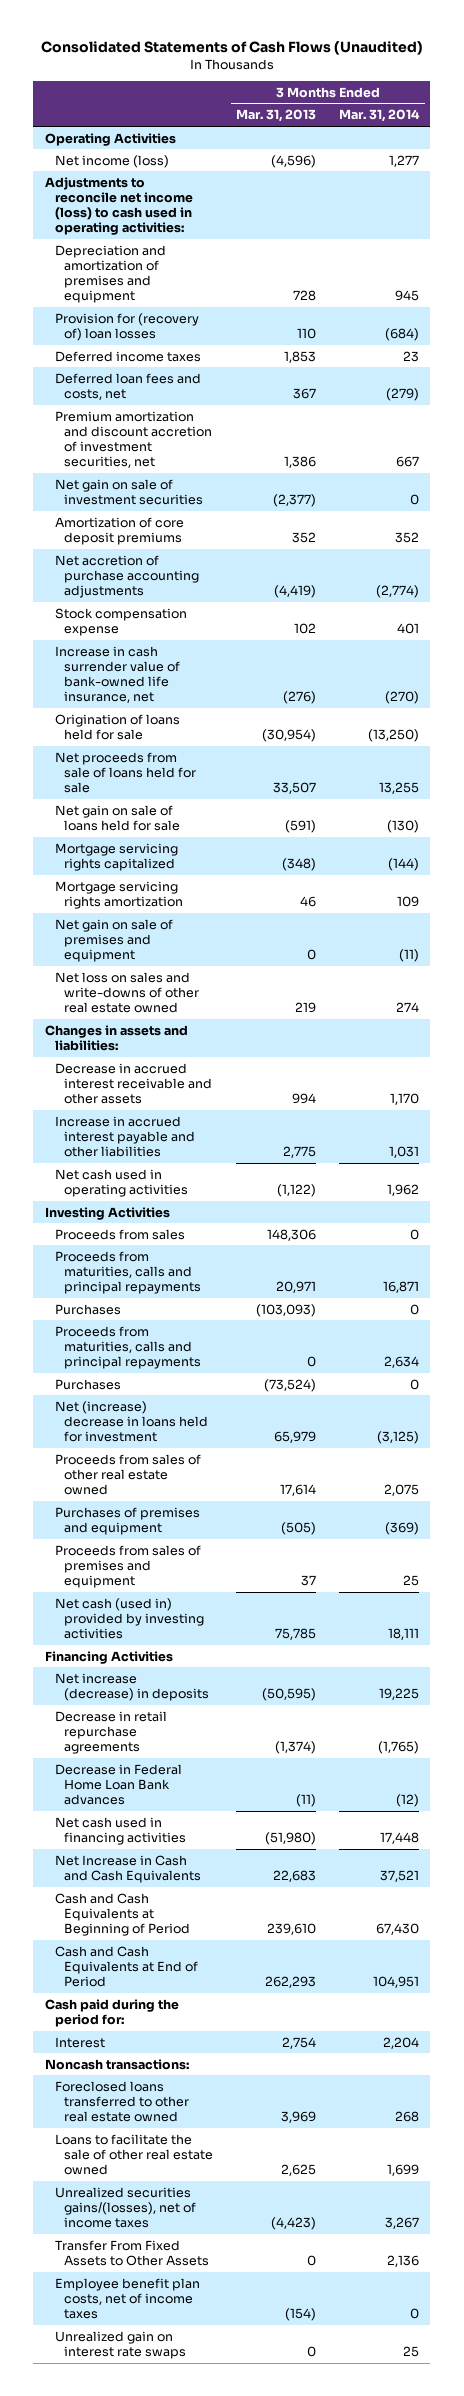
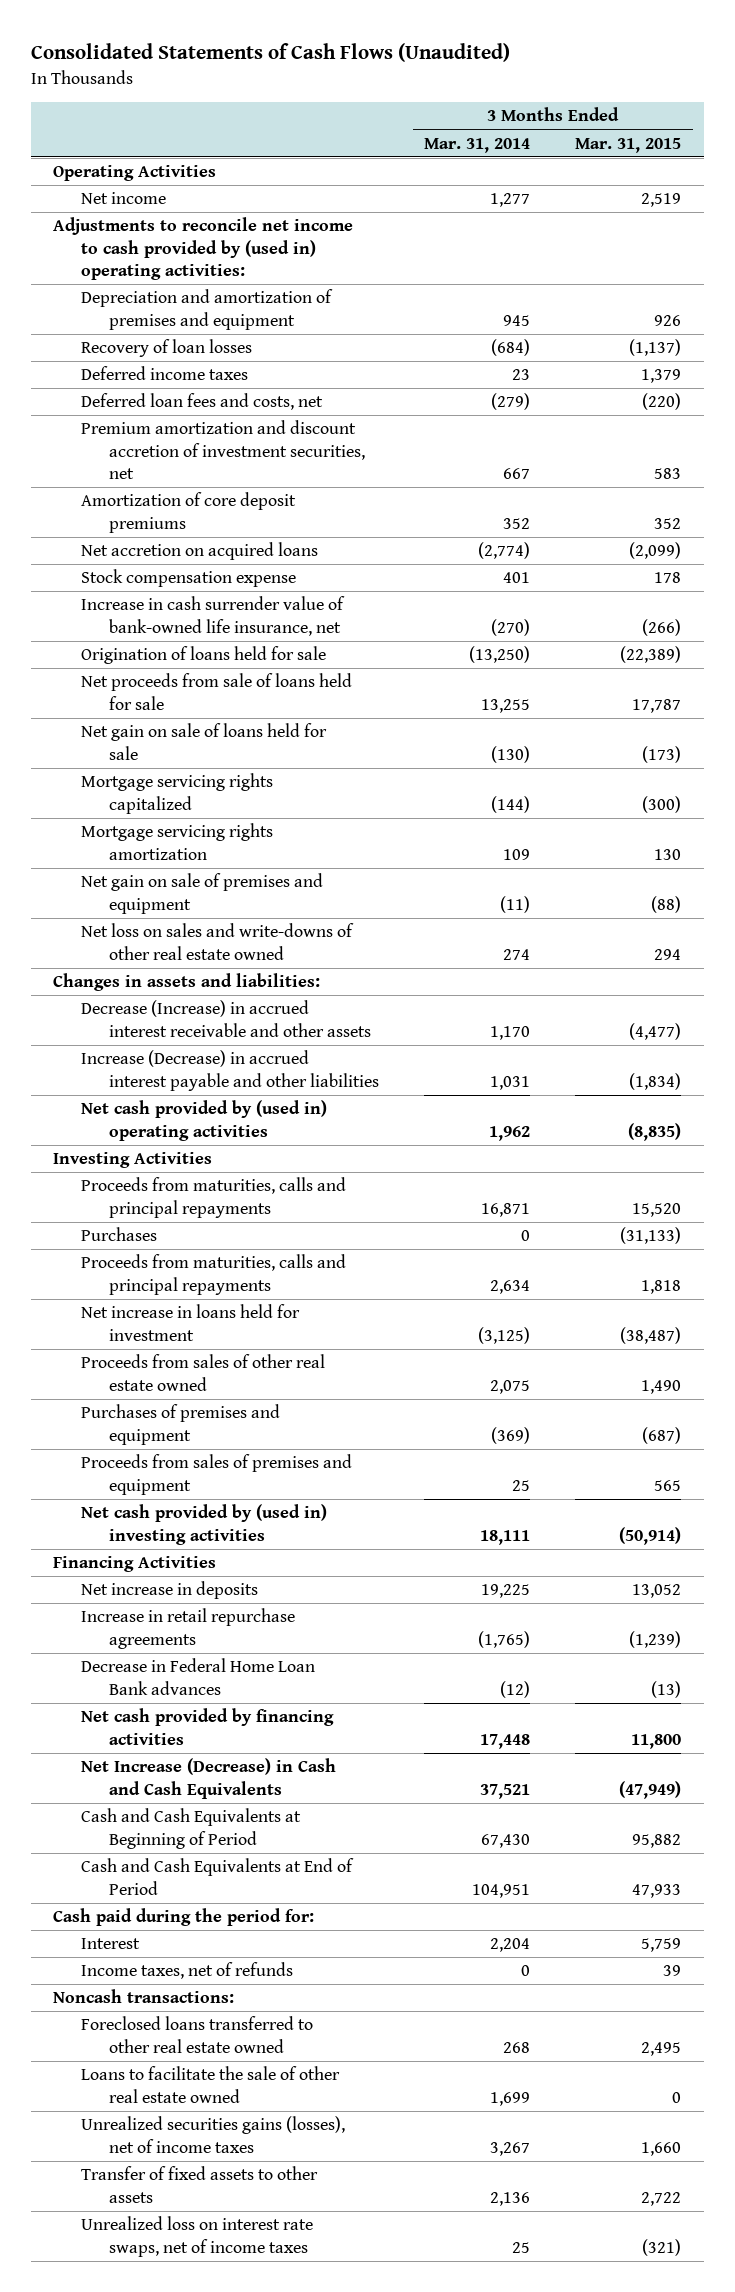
- | 3 Months Ended Mar. 31, 2013 | 3 Months Ended Mar. 31, 2014
+ | 3 Months Ended Mar. 31, 2014 | 3 Months Ended Mar. 31, 2015
- Net income (loss) | (4,596) | 1,277
- Adjustments to reconcile net income (loss) to cash used in operating activities:
+ Net income | 1,277 | 2,519
+ Adjustments to reconcile net income to cash provided by (used in) operating activities:
- Provision for (recovery of) loan losses | 110 | (684)
+ Recovery of loan losses | (684) | (1,137)
- Net gain on sale of investment securities | (2,377) | 0
- Net accretion of purchase accounting adjustments | (4,419) | (2,774)
+ Net accretion on acquired loans | (2,774) | (2,099)
- Decrease in accrued interest receivable and other assets | 994 | 1,170
- Increase in accrued interest payable and other liabilities | 2,775 | 1,031
- Net cash used in operating activities | (1,122) | 1,962
+ Decrease (Increase) in accrued interest receivable and other assets | 1,170 | (4,477)
+ Increase (Decrease) in accrued interest payable and other liabilities | 1,031 | (1,834)
+ Net cash provided by (used in) operating activities | 1,962 | (8,835)
- Proceeds from sales | 148,306 | 0
- Purchases | (73,524) | 0
- Net (increase) decrease in loans held for investment | 65,979 | (3,125)
+ Net increase in loans held for investment | (3,125) | (38,487)
- Net cash (used in) provided by investing activities | 75,785 | 18,111
+ Net cash provided by (used in) investing activities | 18,111 | (50,914)
- Net increase (decrease) in deposits | (50,595) | 19,225
- Decrease in retail repurchase agreements | (1,374) | (1,765)
+ Net increase in deposits | 19,225 | 13,052
+ Increase in retail repurchase agreements | (1,765) | (1,239)
- Net cash used in financing activities | (51,980) | 17,448
- Net Increase in Cash and Cash Equivalents | 22,683 | 37,521
+ Net cash provided by financing activities | 17,448 | 11,800
+ Net Increase (Decrease) in Cash and Cash Equivalents | 37,521 | (47,949)
+ Income taxes, net of refunds | 0 | 39
- Unrealized securities gains/(losses), net of income taxes | (4,423) | 3,267
- Transfer From Fixed Assets to Other Assets | 0 | 2,136
- Employee benefit plan costs, net of income taxes | (154) | 0
- Unrealized gain on interest rate swaps | 0 | 25
+ Unrealized securities gains (losses), net of income taxes | 3,267 | 1,660
+ Transfer of fixed assets to other assets | 2,136 | 2,722
+ Unrealized loss on interest rate swaps, net of income taxes | 25 | (321)

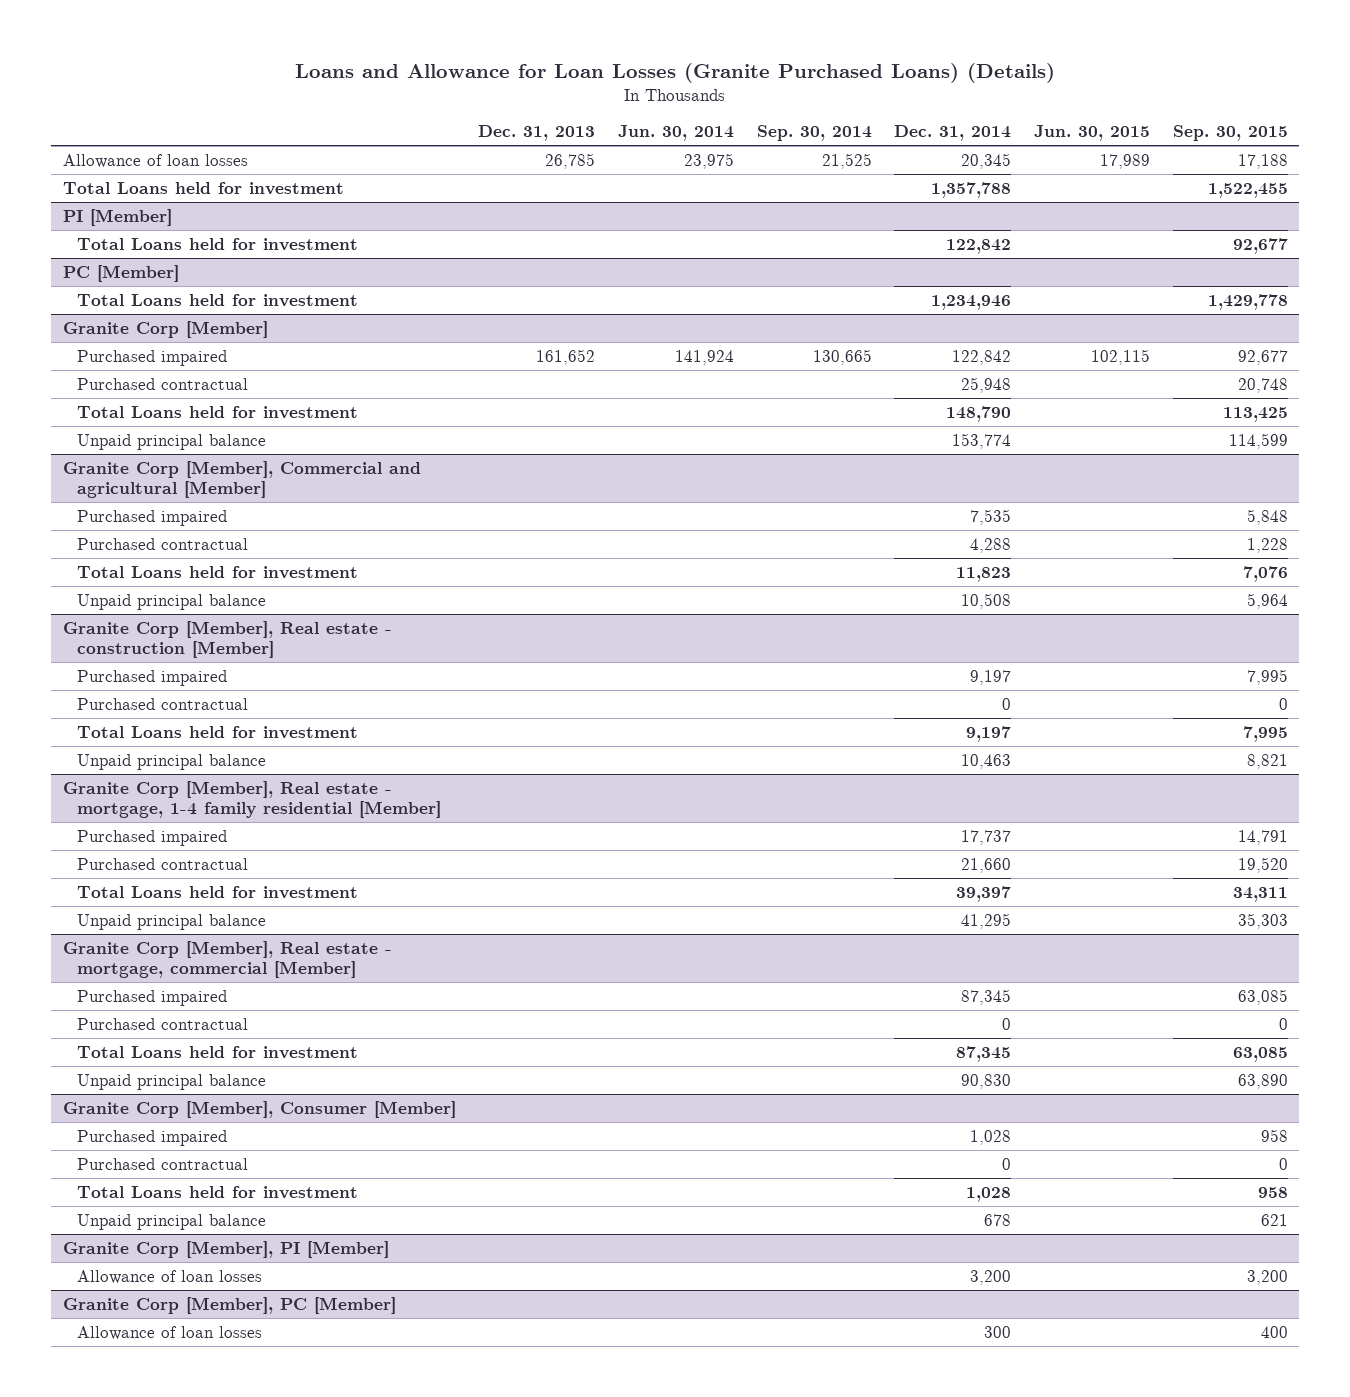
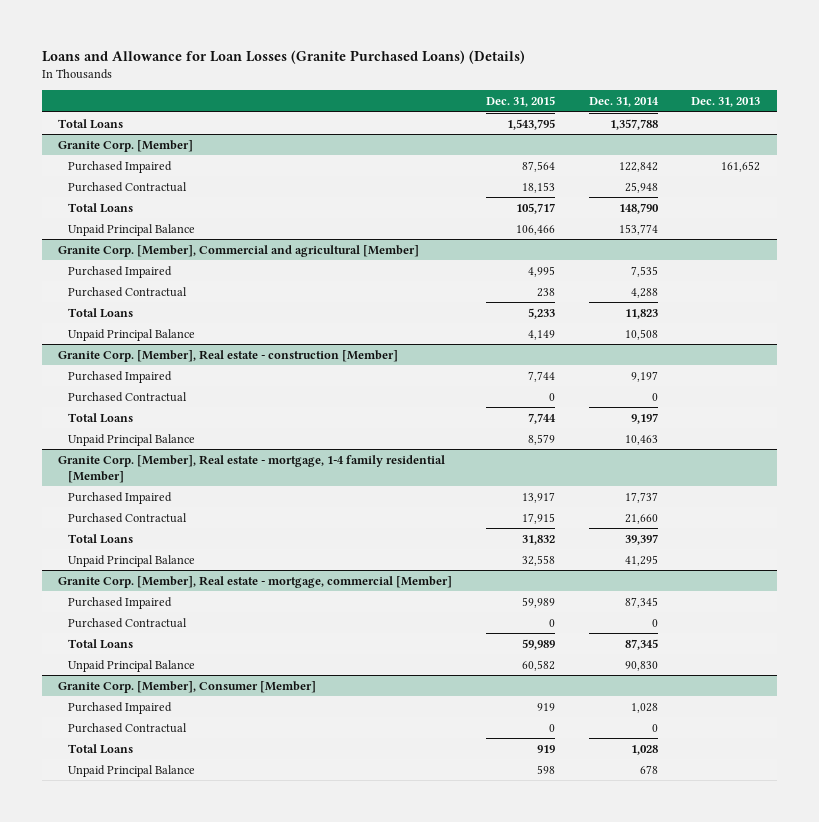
- | Dec. 31, 2013 | Jun. 30, 2014 | Sep. 30, 2014 | Dec. 31, 2014 | Jun. 30, 2015 | Sep. 30, 2015
+ | Dec. 31, 2015 | Dec. 31, 2014 | Dec. 31, 2013
- Allowance of loan losses | 26,785 | 23,975 | 21,525 | 20,345 | 17,989 | 17,188
- Total Loans held for investment | | | | 1,357,788 | | 1,522,455
- PI [Member]
- Total Loans held for investment | | | | 122,842 | | 92,677
- PC [Member]
- Total Loans held for investment | | | | 1,234,946 | | 1,429,778
- Granite Corp [Member]
- Purchased impaired | 161,652 | 141,924 | 130,665 | 122,842 | 102,115 | 92,677
- Purchased contractual | | | | 25,948 | | 20,748
- Total Loans held for investment | | | | 148,790 | | 113,425
- Unpaid principal balance | | | | 153,774 | | 114,599
- Granite Corp [Member], Commercial and agricultural [Member]
- Purchased impaired | | | | 7,535 | | 5,848
- Purchased contractual | | | | 4,288 | | 1,228
- Total Loans held for investment | | | | 11,823 | | 7,076
- Unpaid principal balance | | | | 10,508 | | 5,964
- Granite Corp [Member], Real estate - construction [Member]
- Purchased impaired | | | | 9,197 | | 7,995
- Purchased contractual | | | | 0 | | 0
- Total Loans held for investment | | | | 9,197 | | 7,995
- Unpaid principal balance | | | | 10,463 | | 8,821
- Granite Corp [Member], Real estate - mortgage, 1-4 family residential [Member]
- Purchased impaired | | | | 17,737 | | 14,791
- Purchased contractual | | | | 21,660 | | 19,520
- Total Loans held for investment | | | | 39,397 | | 34,311
- Unpaid principal balance | | | | 41,295 | | 35,303
- Granite Corp [Member], Real estate - mortgage, commercial [Member]
- Purchased impaired | | | | 87,345 | | 63,085
- Purchased contractual | | | | 0 | | 0
- Total Loans held for investment | | | | 87,345 | | 63,085
- Unpaid principal balance | | | | 90,830 | | 63,890
- Granite Corp [Member], Consumer [Member]
- Purchased impaired | | | | 1,028 | | 958
- Purchased contractual | | | | 0 | | 0
- Total Loans held for investment | | | | 1,028 | | 958
- Unpaid principal balance | | | | 678 | | 621
- Granite Corp [Member], PI [Member]
- Allowance of loan losses | | | | 3,200 | | 3,200
- Granite Corp [Member], PC [Member]
- Allowance of loan losses | | | | 300 | | 400
+ Total Loans | 1,543,795 | 1,357,788 |
+ Granite Corp. [Member]
+ Purchased Impaired | 87,564 | 122,842 | 161,652
+ Purchased Contractual | 18,153 | 25,948 |
+ Total Loans | 105,717 | 148,790 |
+ Unpaid Principal Balance | 106,466 | 153,774 |
+ Granite Corp. [Member], Commercial and agricultural [Member]
+ Purchased Impaired | 4,995 | 7,535 |
+ Purchased Contractual | 238 | 4,288 |
+ Total Loans | 5,233 | 11,823 |
+ Unpaid Principal Balance | 4,149 | 10,508 |
+ Granite Corp. [Member], Real estate - construction [Member]
+ Purchased Impaired | 7,744 | 9,197 |
+ Purchased Contractual | 0 | 0 |
+ Total Loans | 7,744 | 9,197 |
+ Unpaid Principal Balance | 8,579 | 10,463 |
+ Granite Corp. [Member], Real estate - mortgage, 1-4 family residential [Member]
+ Purchased Impaired | 13,917 | 17,737 |
+ Purchased Contractual | 17,915 | 21,660 |
+ Total Loans | 31,832 | 39,397 |
+ Unpaid Principal Balance | 32,558 | 41,295 |
+ Granite Corp. [Member], Real estate - mortgage, commercial [Member]
+ Purchased Impaired | 59,989 | 87,345 |
+ Purchased Contractual | 0 | 0 |
+ Total Loans | 59,989 | 87,345 |
+ Unpaid Principal Balance | 60,582 | 90,830 |
+ Granite Corp. [Member], Consumer [Member]
+ Purchased Impaired | 919 | 1,028 |
+ Purchased Contractual | 0 | 0 |
+ Total Loans | 919 | 1,028 |
+ Unpaid Principal Balance | 598 | 678 |

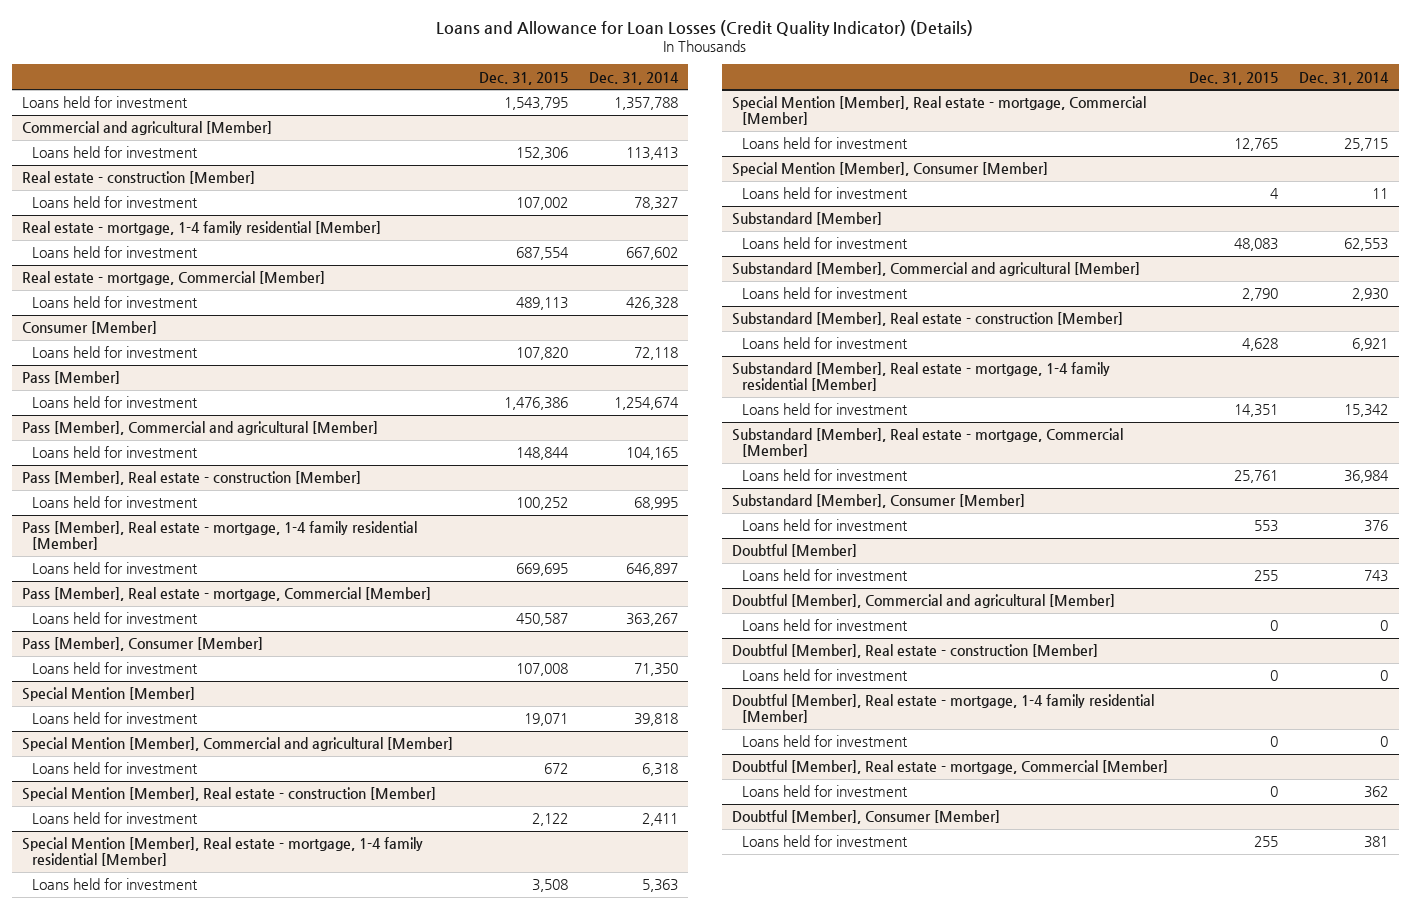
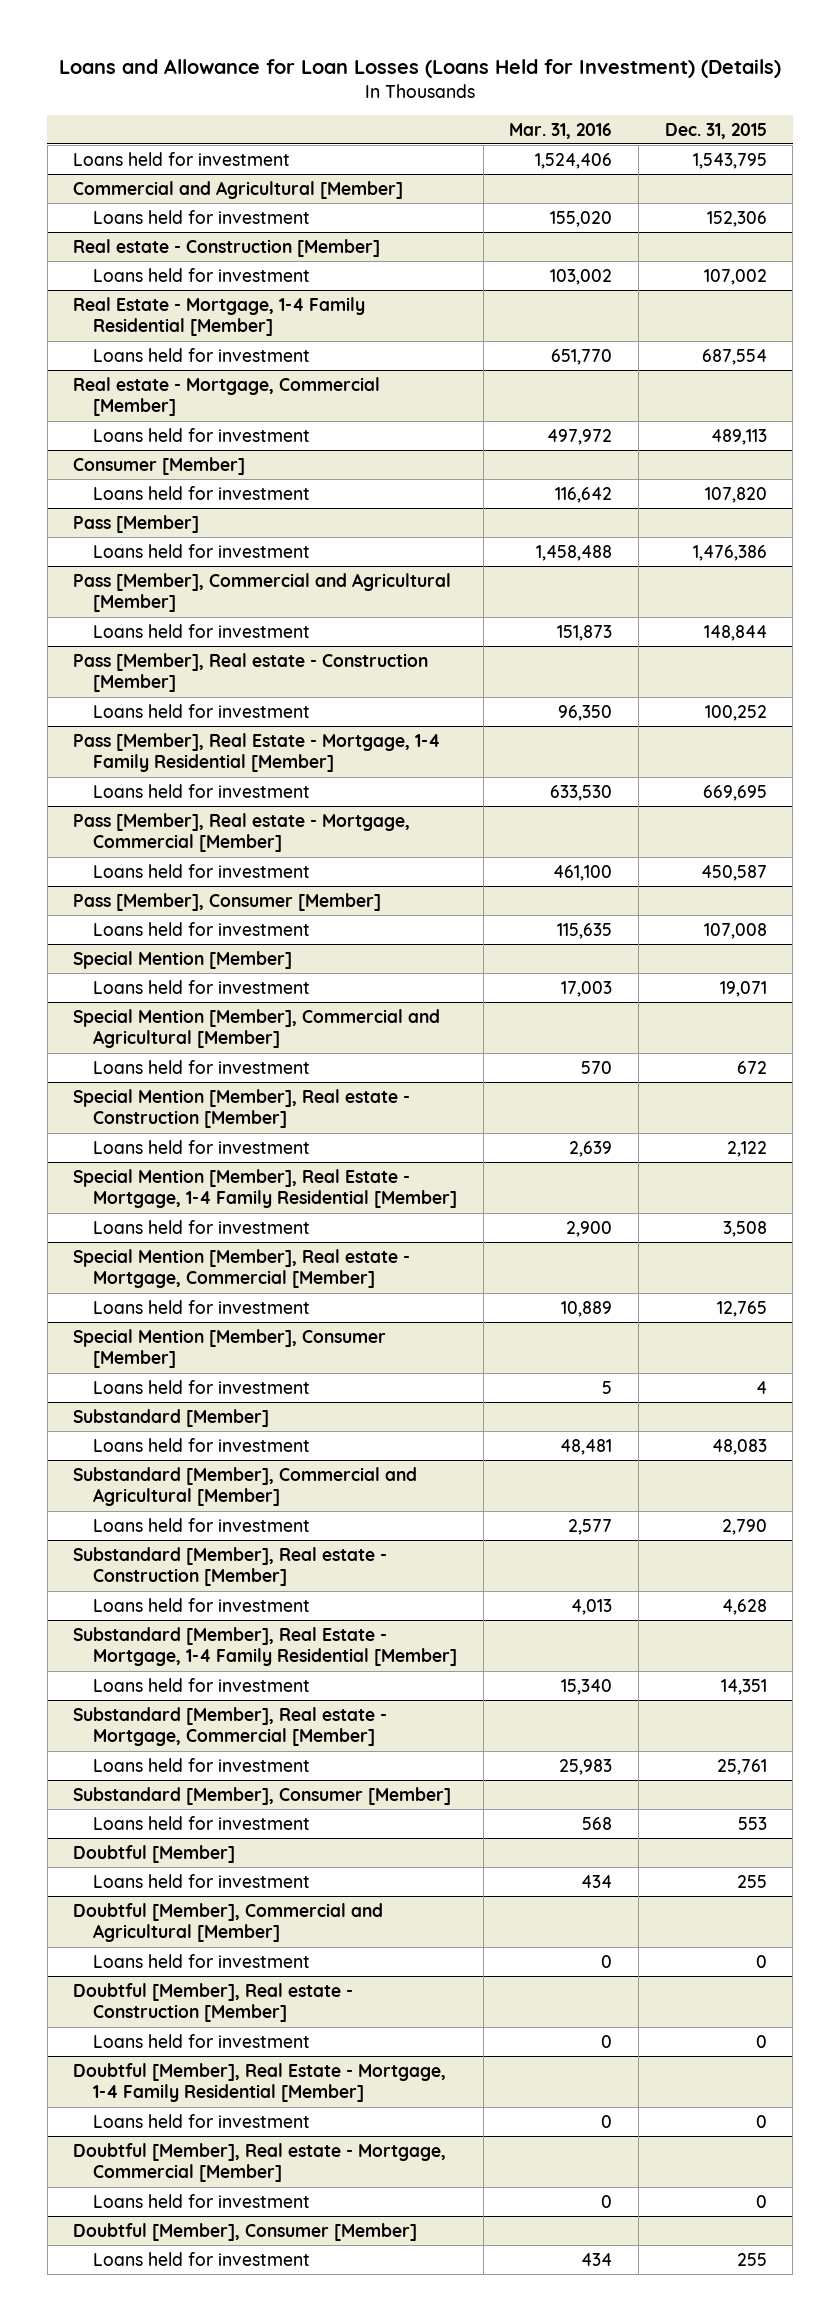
- Loans and Allowance for Loan Losses (Credit Quality Indicator) (Details)
+ Loans and Allowance for Loan Losses (Loans Held for Investment) (Details)
- | Dec. 31, 2015 | Dec. 31, 2014
+ | Mar. 31, 2016 | Dec. 31, 2015
- Commercial and agricultural [Member]
+ Commercial and Agricultural [Member]
- Real estate - construction [Member]
+ Real estate - Construction [Member]
- Real estate - mortgage, 1-4 family residential [Member]
+ Real Estate - Mortgage, 1-4 Family Residential [Member]
- Real estate - mortgage, Commercial [Member]
+ Real estate - Mortgage, Commercial [Member]
- Pass [Member], Commercial and agricultural [Member]
+ Pass [Member], Commercial and Agricultural [Member]
- Pass [Member], Real estate - construction [Member]
+ Pass [Member], Real estate - Construction [Member]
- Pass [Member], Real estate - mortgage, 1-4 family residential [Member]
+ Pass [Member], Real Estate - Mortgage, 1-4 Family Residential [Member]
- Pass [Member], Real estate - mortgage, Commercial [Member]
+ Pass [Member], Real estate - Mortgage, Commercial [Member]
- Special Mention [Member], Commercial and agricultural [Member]
+ Special Mention [Member], Commercial and Agricultural [Member]
- Special Mention [Member], Real estate - construction [Member]
+ Special Mention [Member], Real estate - Construction [Member]
- Special Mention [Member], Real estate - mortgage, 1-4 family residential [Member]
+ Special Mention [Member], Real Estate - Mortgage, 1-4 Family Residential [Member]
- Special Mention [Member], Real estate - mortgage, Commercial [Member]
+ Special Mention [Member], Real estate - Mortgage, Commercial [Member]
- Substandard [Member], Commercial and agricultural [Member]
+ Substandard [Member], Commercial and Agricultural [Member]
- Substandard [Member], Real estate - construction [Member]
+ Substandard [Member], Real estate - Construction [Member]
- Substandard [Member], Real estate - mortgage, 1-4 family residential [Member]
+ Substandard [Member], Real Estate - Mortgage, 1-4 Family Residential [Member]
- Substandard [Member], Real estate - mortgage, Commercial [Member]
+ Substandard [Member], Real estate - Mortgage, Commercial [Member]
- Doubtful [Member], Commercial and agricultural [Member]
+ Doubtful [Member], Commercial and Agricultural [Member]
- Doubtful [Member], Real estate - construction [Member]
+ Doubtful [Member], Real estate - Construction [Member]
- Doubtful [Member], Real estate - mortgage, 1-4 family residential [Member]
+ Doubtful [Member], Real Estate - Mortgage, 1-4 Family Residential [Member]
- Doubtful [Member], Real estate - mortgage, Commercial [Member]
+ Doubtful [Member], Real estate - Mortgage, Commercial [Member]

